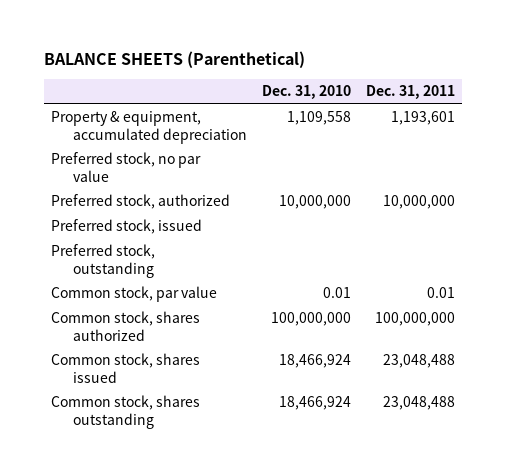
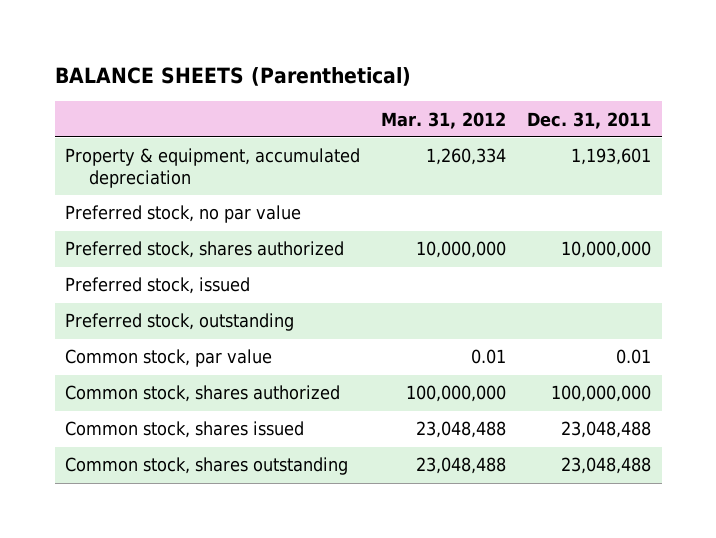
- | Dec. 31, 2010 | Dec. 31, 2011
+ | Mar. 31, 2012 | Dec. 31, 2011
- Preferred stock, authorized | 10,000,000 | 10,000,000
+ Preferred stock, shares authorized | 10,000,000 | 10,000,000

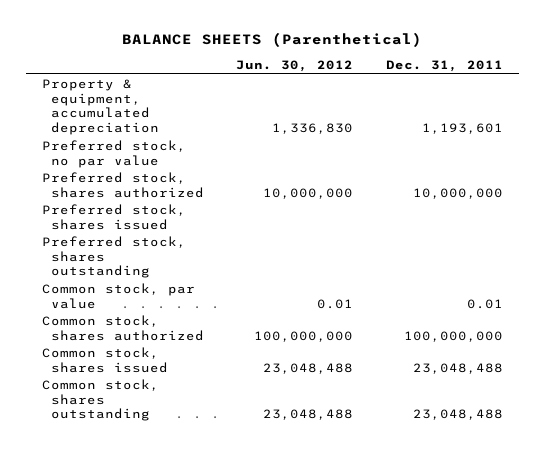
- | Mar. 31, 2012 | Dec. 31, 2011
+ | Jun. 30, 2012 | Dec. 31, 2011
- Preferred stock, issued
- Preferred stock, outstanding
+ Preferred stock, shares issued
+ Preferred stock, shares outstanding

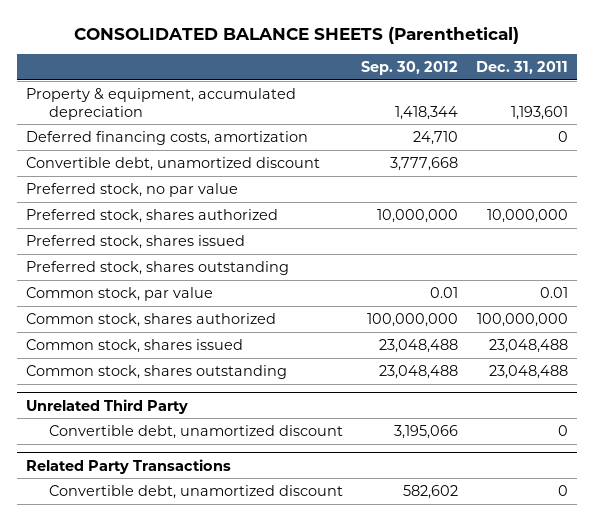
- BALANCE SHEETS (Parenthetical)
+ CONSOLIDATED BALANCE SHEETS (Parenthetical)
- | Jun. 30, 2012 | Dec. 31, 2011
+ | Sep. 30, 2012 | Dec. 31, 2011
+ Deferred financing costs, amortization | 24,710 | 0
+ Convertible debt, unamortized discount | 3,777,668 |
+ Unrelated Third Party
+ Convertible debt, unamortized discount | 3,195,066 | 0
+ Related Party Transactions
+ Convertible debt, unamortized discount | 582,602 | 0

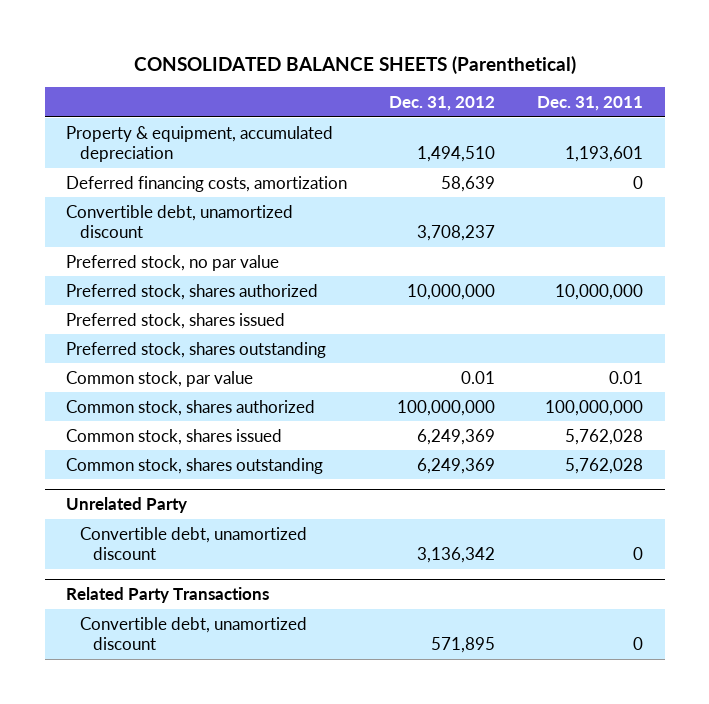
- | Sep. 30, 2012 | Dec. 31, 2011
+ | Dec. 31, 2012 | Dec. 31, 2011
- Common stock, shares issued | 23,048,488 | 23,048,488
- Common stock, shares outstanding | 23,048,488 | 23,048,488
- Unrelated Third Party
+ Common stock, shares issued | 6,249,369 | 5,762,028
+ Common stock, shares outstanding | 6,249,369 | 5,762,028
+ Unrelated Party

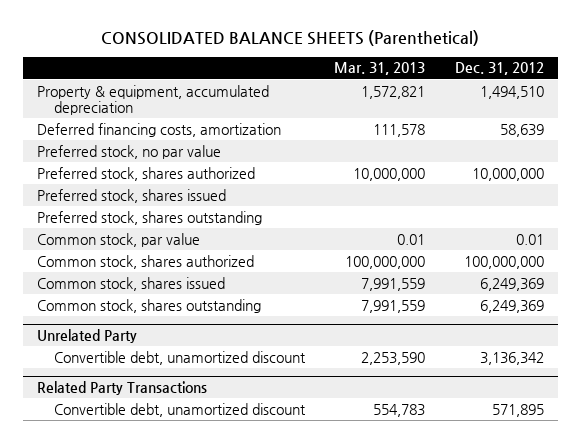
- | Dec. 31, 2012 | Dec. 31, 2011
+ | Mar. 31, 2013 | Dec. 31, 2012
- Convertible debt, unamortized discount | 3,708,237 |

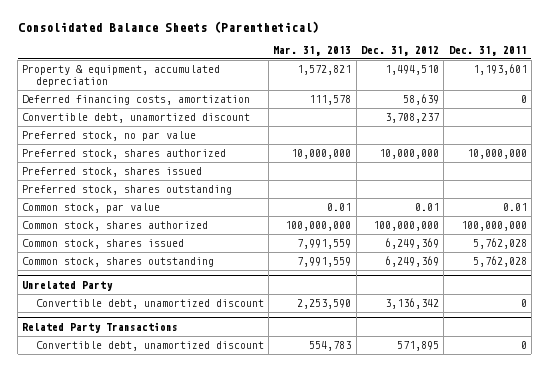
- CONSOLIDATED BALANCE SHEETS (Parenthetical)
+ Consolidated Balance Sheets (Parenthetical)
- | Mar. 31, 2013 | Dec. 31, 2012
+ | Mar. 31, 2013 | Dec. 31, 2012 | Dec. 31, 2011
+ Convertible debt, unamortized discount | | 3,708,237 |

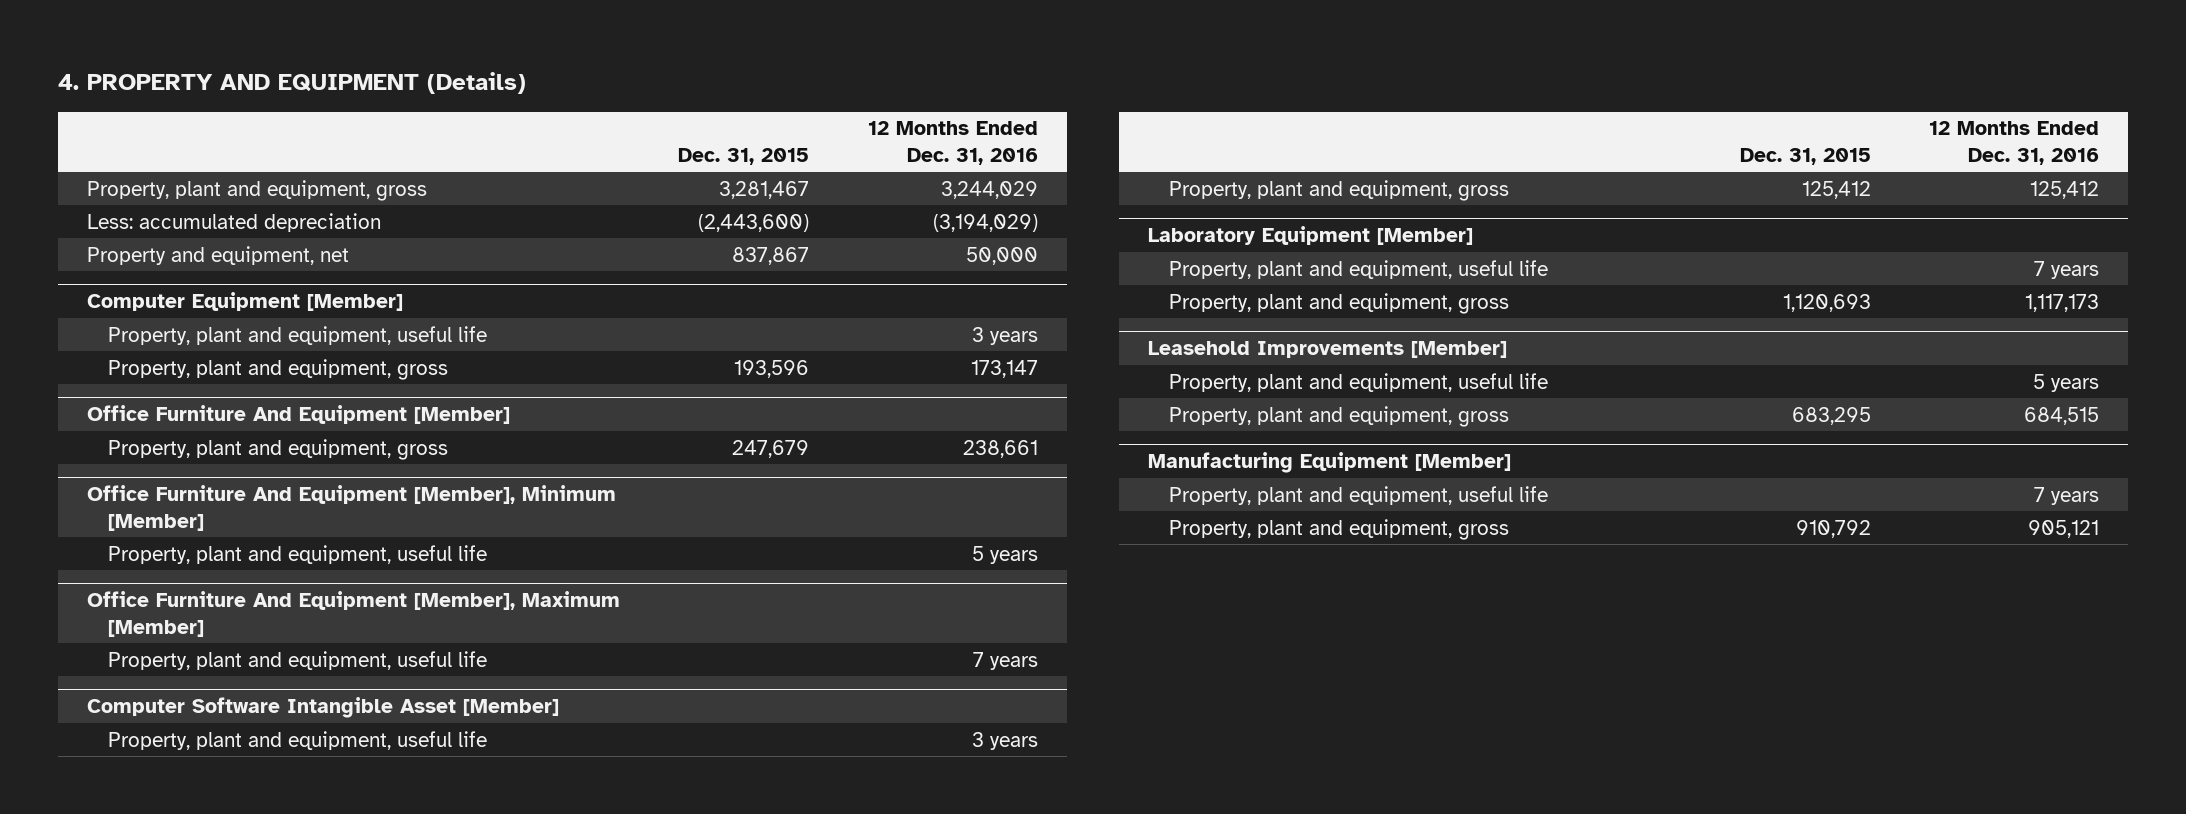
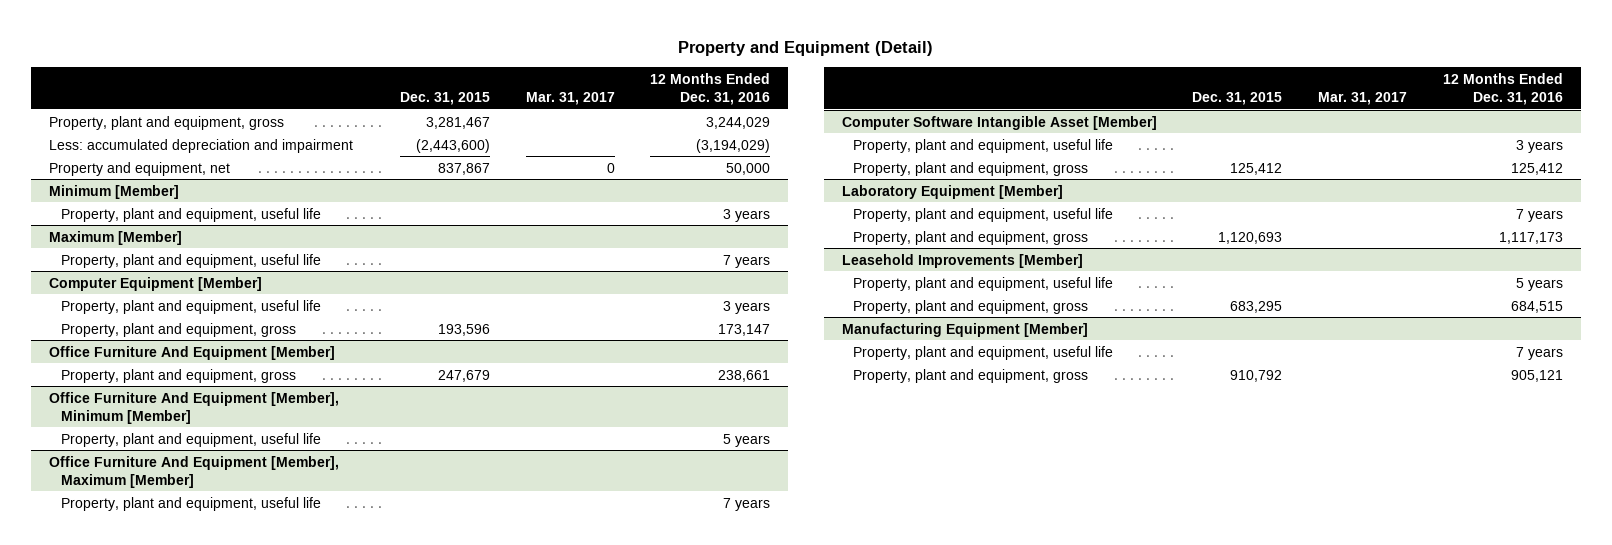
- 4. PROPERTY AND EQUIPMENT (Details)
+ Property and Equipment (Detail)
- | Dec. 31, 2015 | 12 Months Ended Dec. 31, 2016
+ | Dec. 31, 2015 | Mar. 31, 2017 | 12 Months Ended Dec. 31, 2016
- Less: accumulated depreciation | (2,443,600) | (3,194,029)
+ Less: accumulated depreciation and impairment | (2,443,600) | | (3,194,029)
+ Minimum [Member]
+ Property, plant and equipment, useful life | | | 3 years
+ Maximum [Member]
+ Property, plant and equipment, useful life | | | 7 years

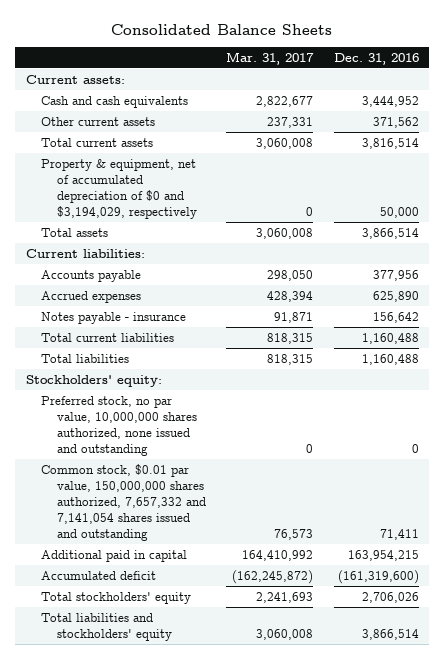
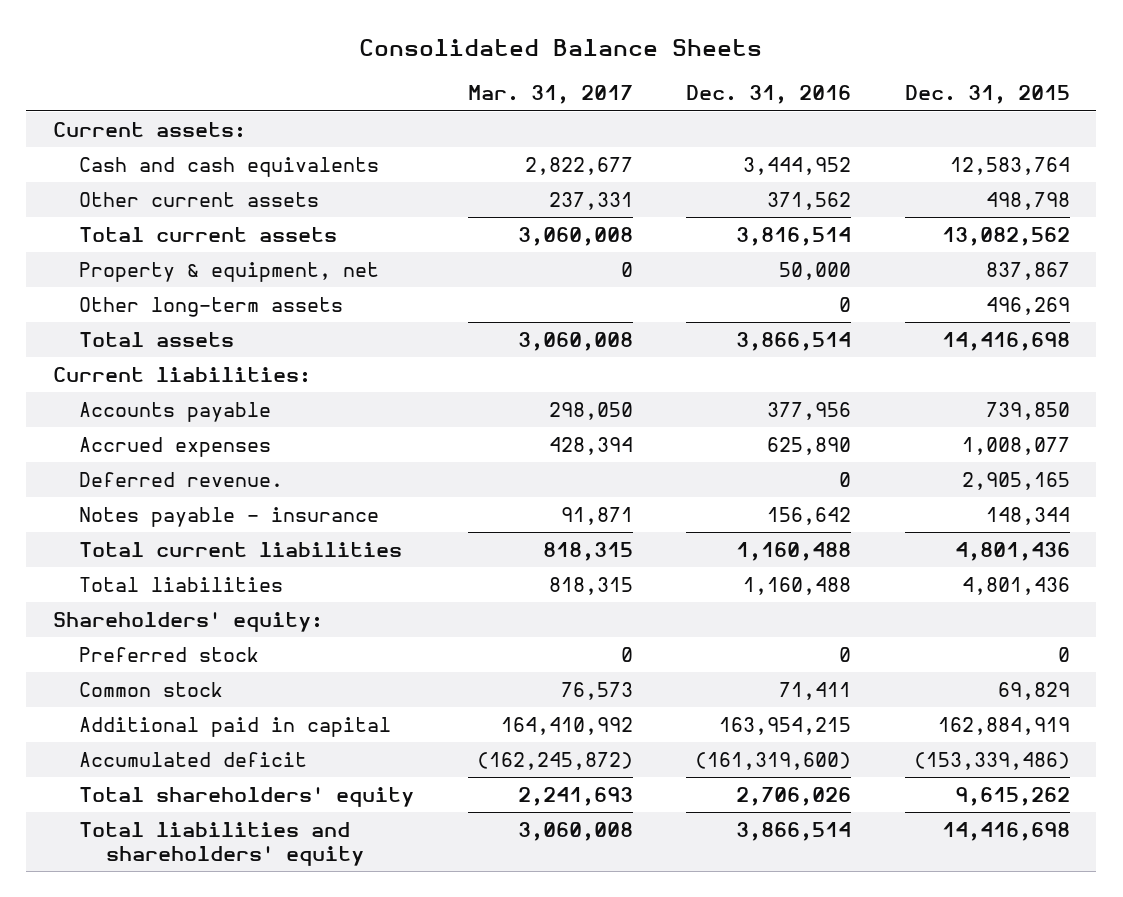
- | Mar. 31, 2017 | Dec. 31, 2016
+ | Mar. 31, 2017 | Dec. 31, 2016 | Dec. 31, 2015
- Property & equipment, net of accumulated depreciation of $0 and $3,194,029, respectively | 0 | 50,000
+ Property & equipment, net | 0 | 50,000 | 837,867
+ Other long-term assets | | 0 | 496,269
+ Deferred revenue. | | 0 | 2,905,165
- Stockholders' equity:
- Preferred stock, no par value, 10,000,000 shares authorized, none issued and outstanding | 0 | 0
- Common stock, $0.01 par value, 150,000,000 shares authorized, 7,657,332 and 7,141,054 shares issued and outstanding | 76,573 | 71,411
+ Shareholders' equity:
+ Preferred stock | 0 | 0 | 0
+ Common stock | 76,573 | 71,411 | 69,829
- Total stockholders' equity | 2,241,693 | 2,706,026
- Total liabilities and stockholders' equity | 3,060,008 | 3,866,514
+ Total shareholders' equity | 2,241,693 | 2,706,026 | 9,615,262
+ Total liabilities and shareholders' equity | 3,060,008 | 3,866,514 | 14,416,698

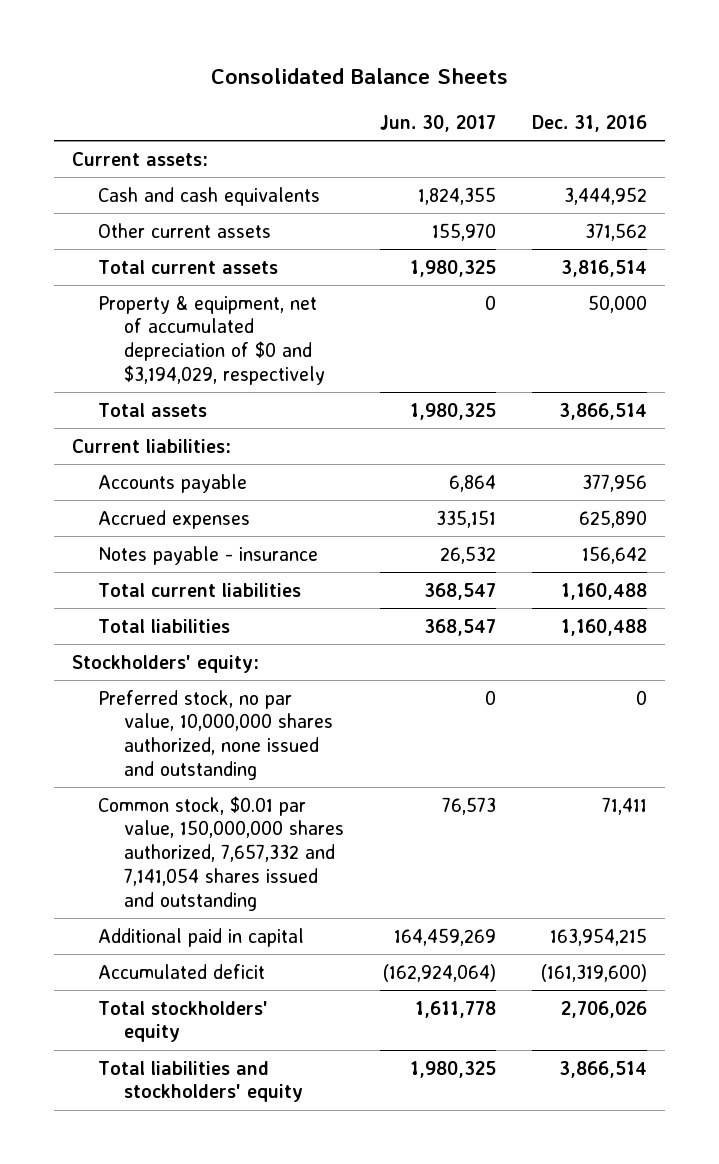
- | Mar. 31, 2017 | Dec. 31, 2016 | Dec. 31, 2015
+ | Jun. 30, 2017 | Dec. 31, 2016
- Property & equipment, net | 0 | 50,000 | 837,867
- Other long-term assets | | 0 | 496,269
+ Property & equipment, net of accumulated depreciation of $0 and $3,194,029, respectively | 0 | 50,000
- Deferred revenue. | | 0 | 2,905,165
- Shareholders' equity:
- Preferred stock | 0 | 0 | 0
- Common stock | 76,573 | 71,411 | 69,829
+ Stockholders' equity:
+ Preferred stock, no par value, 10,000,000 shares authorized, none issued and outstanding | 0 | 0
+ Common stock, $0.01 par value, 150,000,000 shares authorized, 7,657,332 and 7,141,054 shares issued and outstanding | 76,573 | 71,411
- Total shareholders' equity | 2,241,693 | 2,706,026 | 9,615,262
- Total liabilities and shareholders' equity | 3,060,008 | 3,866,514 | 14,416,698
+ Total stockholders' equity | 1,611,778 | 2,706,026
+ Total liabilities and stockholders' equity | 1,980,325 | 3,866,514

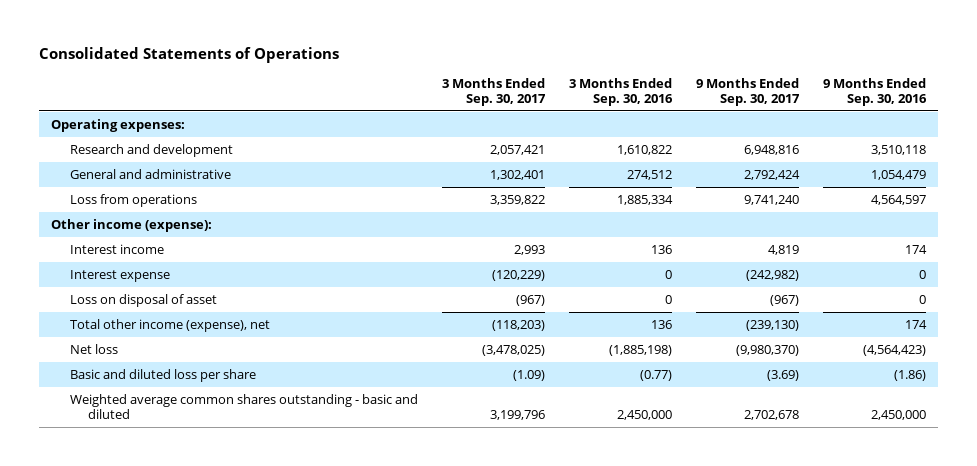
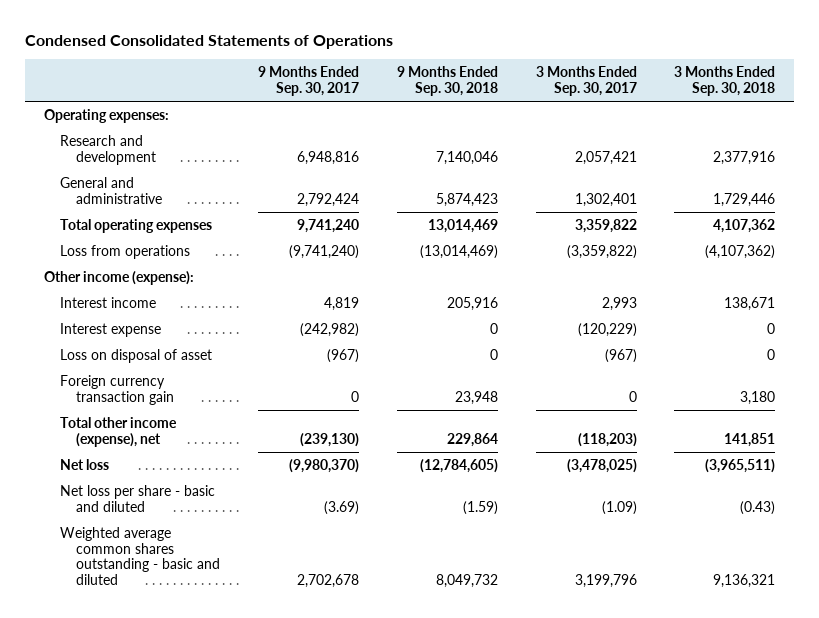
- Consolidated Statements of Operations
+ Condensed Consolidated Statements of Operations
- | 3 Months Ended Sep. 30, 2017 | 3 Months Ended Sep. 30, 2016 | 9 Months Ended Sep. 30, 2017 | 9 Months Ended Sep. 30, 2016
+ | 9 Months Ended Sep. 30, 2017 | 9 Months Ended Sep. 30, 2018 | 3 Months Ended Sep. 30, 2017 | 3 Months Ended Sep. 30, 2018
- Loss from operations | 3,359,822 | 1,885,334 | 9,741,240 | 4,564,597
+ Total operating expenses | 9,741,240 | 13,014,469 | 3,359,822 | 4,107,362
+ Loss from operations | (9,741,240) | (13,014,469) | (3,359,822) | (4,107,362)
+ Foreign currency transaction gain | 0 | 23,948 | 0 | 3,180
- Basic and diluted loss per share | (1.09) | (0.77) | (3.69) | (1.86)
+ Net loss per share - basic and diluted | (3.69) | (1.59) | (1.09) | (0.43)

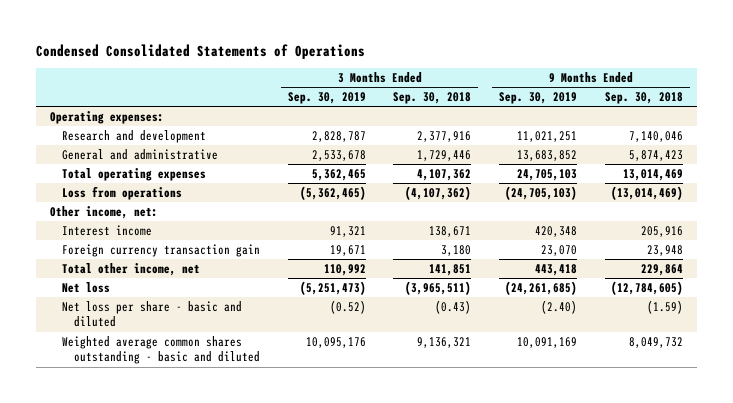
- | 9 Months Ended Sep. 30, 2017 | 9 Months Ended Sep. 30, 2018 | 3 Months Ended Sep. 30, 2017 | 3 Months Ended Sep. 30, 2018
+ | 3 Months Ended Sep. 30, 2019 | 3 Months Ended Sep. 30, 2018 | 9 Months Ended Sep. 30, 2019 | 9 Months Ended Sep. 30, 2018
- Other income (expense):
+ Other income, net:
- Interest expense | (242,982) | 0 | (120,229) | 0
- Loss on disposal of asset | (967) | 0 | (967) | 0
- Total other income (expense), net | (239,130) | 229,864 | (118,203) | 141,851
+ Total other income, net | 110,992 | 141,851 | 443,418 | 229,864

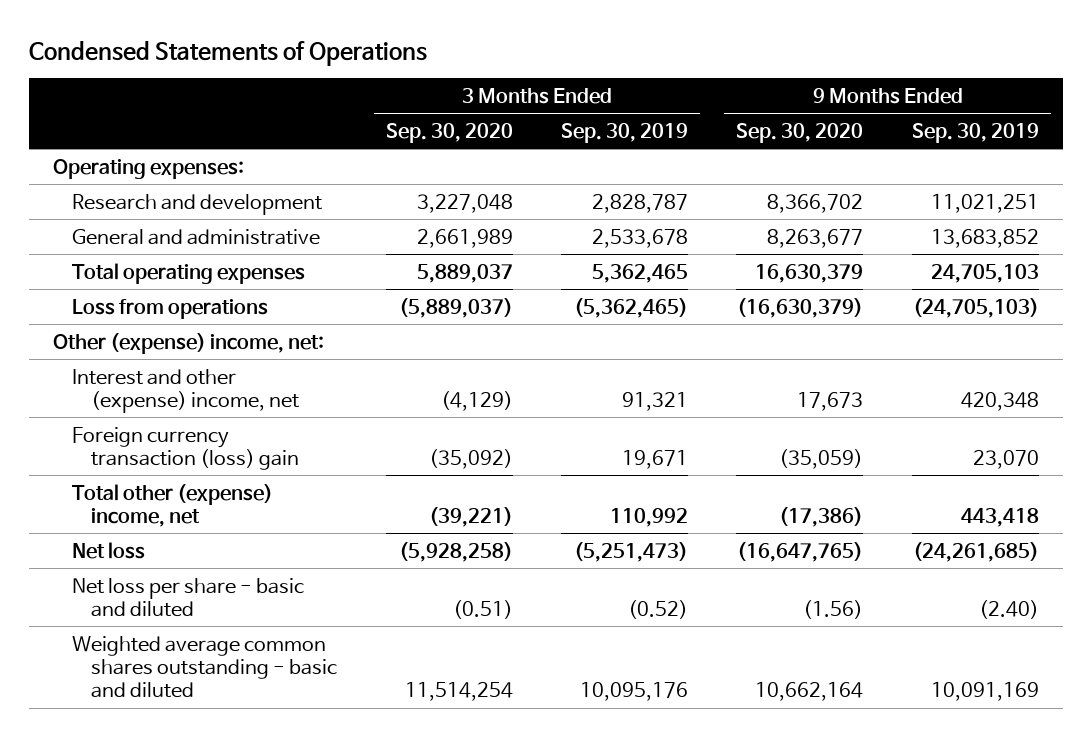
- Condensed Consolidated Statements of Operations
+ Condensed Statements of Operations
- | 3 Months Ended Sep. 30, 2019 | 3 Months Ended Sep. 30, 2018 | 9 Months Ended Sep. 30, 2019 | 9 Months Ended Sep. 30, 2018
+ | 3 Months Ended Sep. 30, 2020 | 3 Months Ended Sep. 30, 2019 | 9 Months Ended Sep. 30, 2020 | 9 Months Ended Sep. 30, 2019
- Other income, net:
- Interest income | 91,321 | 138,671 | 420,348 | 205,916
- Foreign currency transaction gain | 19,671 | 3,180 | 23,070 | 23,948
- Total other income, net | 110,992 | 141,851 | 443,418 | 229,864
+ Other (expense) income, net:
+ Interest and other (expense) income, net | (4,129) | 91,321 | 17,673 | 420,348
+ Foreign currency transaction (loss) gain | (35,092) | 19,671 | (35,059) | 23,070
+ Total other (expense) income, net | (39,221) | 110,992 | (17,386) | 443,418

